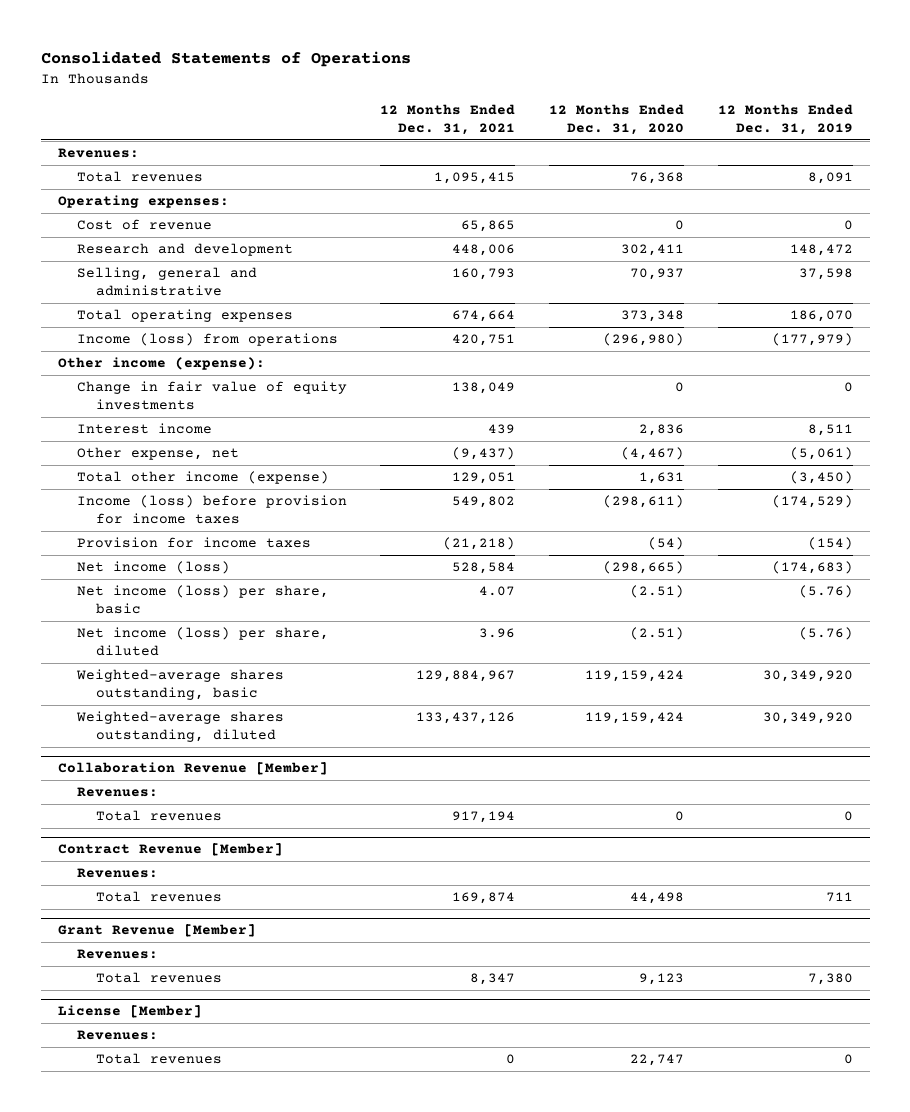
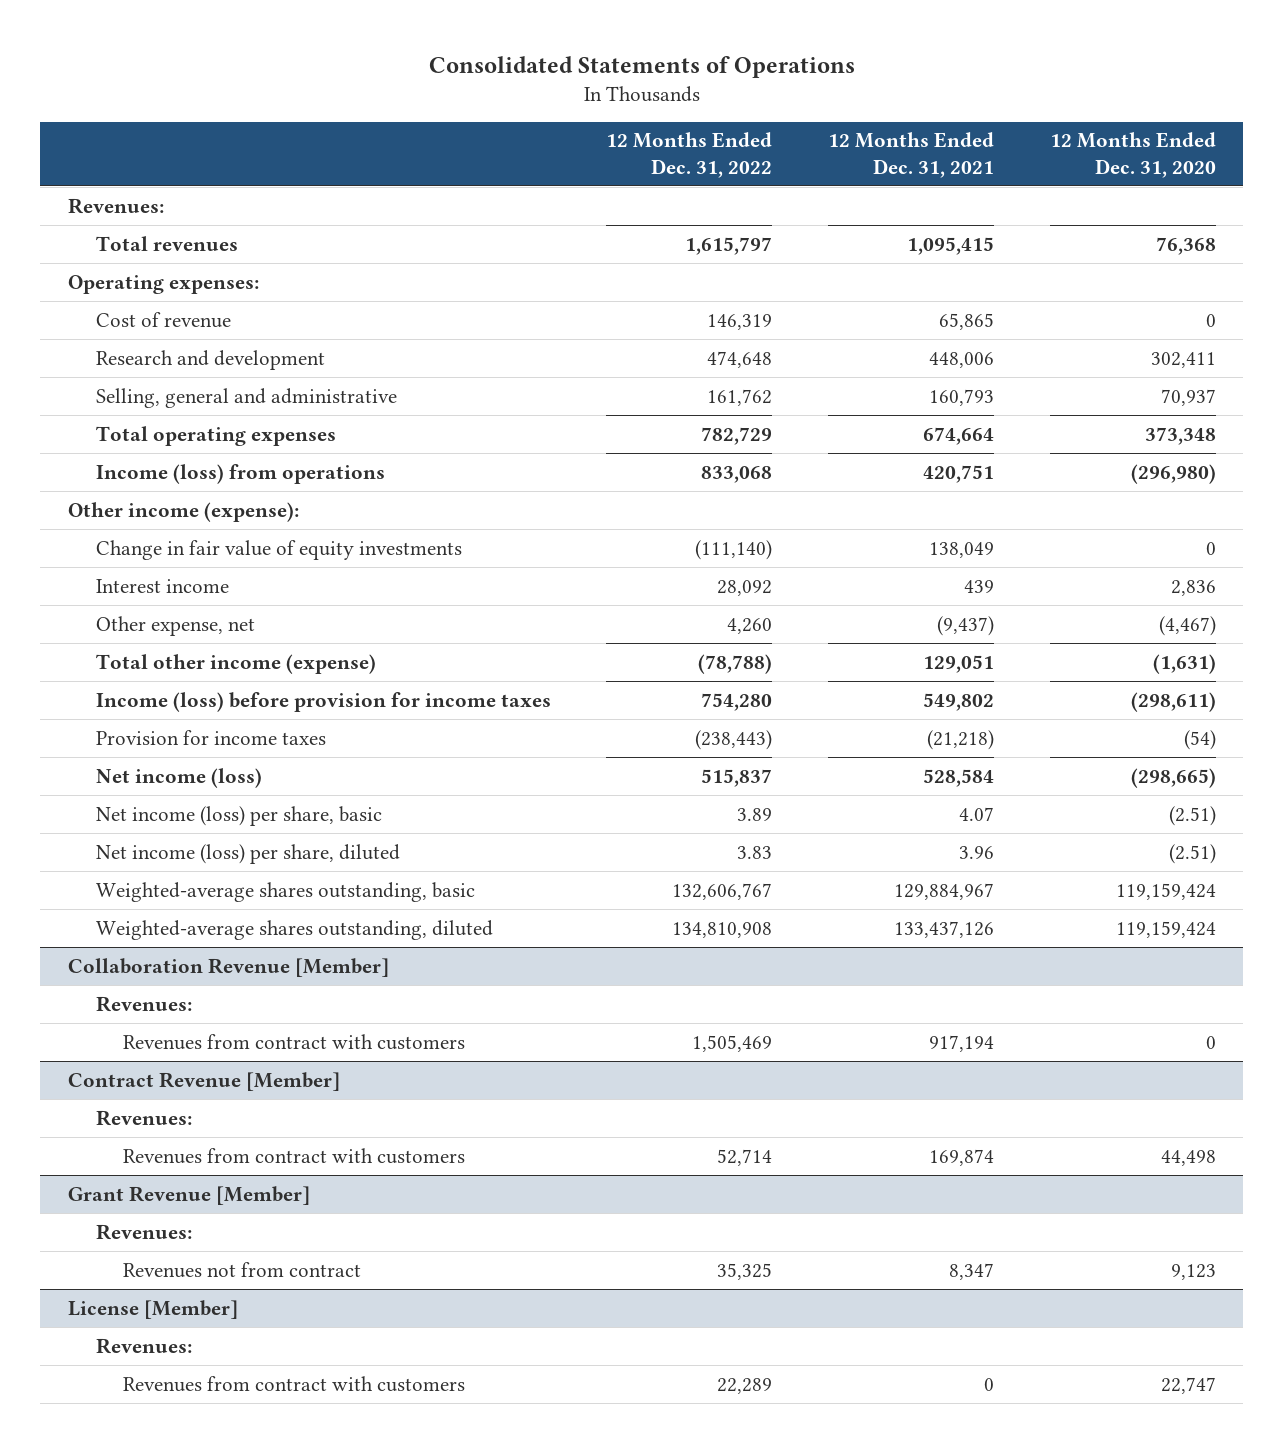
- | 12 Months Ended Dec. 31, 2021 | 12 Months Ended Dec. 31, 2020 | 12 Months Ended Dec. 31, 2019
+ | 12 Months Ended Dec. 31, 2022 | 12 Months Ended Dec. 31, 2021 | 12 Months Ended Dec. 31, 2020
- Total other income (expense) | 129,051 | 1,631 | (3,450)
+ Total other income (expense) | (78,788) | 129,051 | (1,631)
@ Collaboration Revenue [Member]
- Total revenues | 917,194 | 0 | 0
+ Revenues from contract with customers | 1,505,469 | 917,194 | 0
@ Contract Revenue [Member]
- Total revenues | 169,874 | 44,498 | 711
+ Revenues from contract with customers | 52,714 | 169,874 | 44,498
@ Grant Revenue [Member]
- Total revenues | 8,347 | 9,123 | 7,380
+ Revenues not from contract | 35,325 | 8,347 | 9,123
@ License [Member]
- Total revenues | 0 | 22,747 | 0
+ Revenues from contract with customers | 22,289 | 0 | 22,747

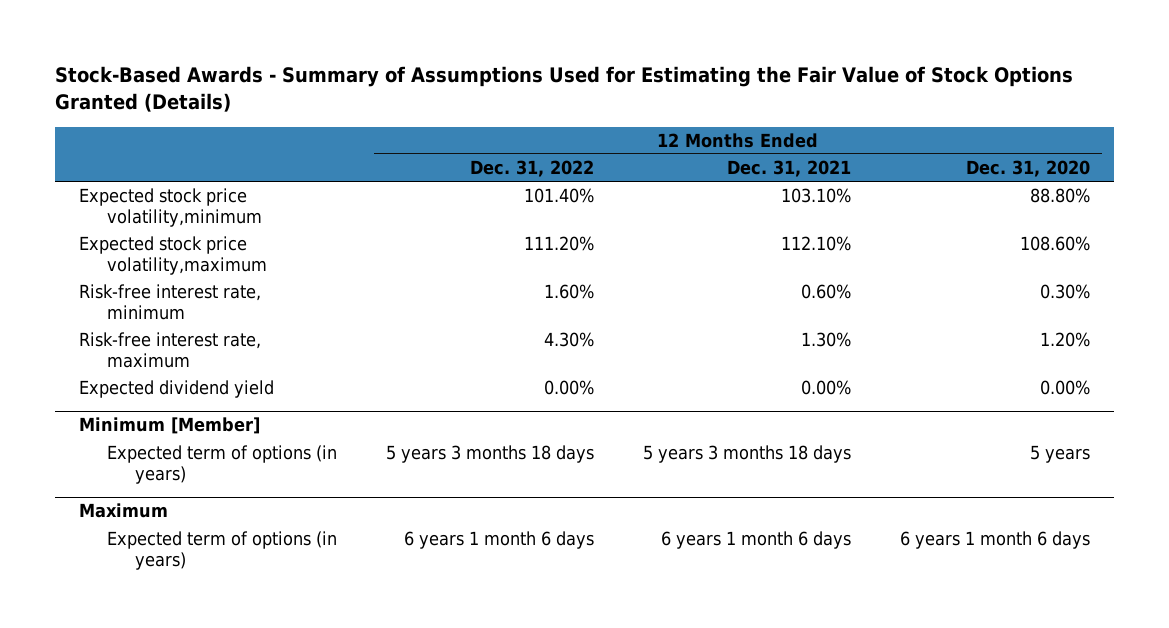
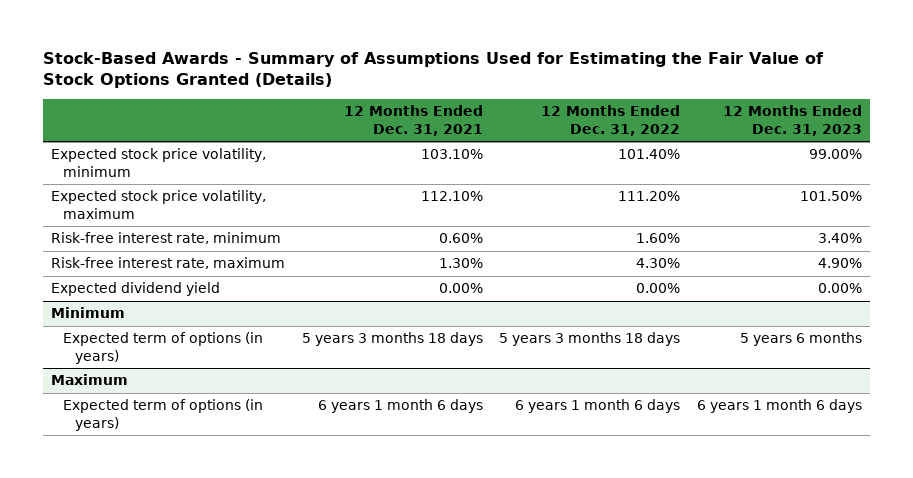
- | 12 Months Ended Dec. 31, 2022 | 12 Months Ended Dec. 31, 2021 | 12 Months Ended Dec. 31, 2020
+ | 12 Months Ended Dec. 31, 2021 | 12 Months Ended Dec. 31, 2022 | 12 Months Ended Dec. 31, 2023
- Expected stock price volatility,minimum | 101.40% | 103.10% | 88.80%
- Expected stock price volatility,maximum | 111.20% | 112.10% | 108.60%
+ Expected stock price volatility, minimum | 103.10% | 101.40% | 99.00%
+ Expected stock price volatility, maximum | 112.10% | 111.20% | 101.50%
- Minimum [Member]
+ Minimum

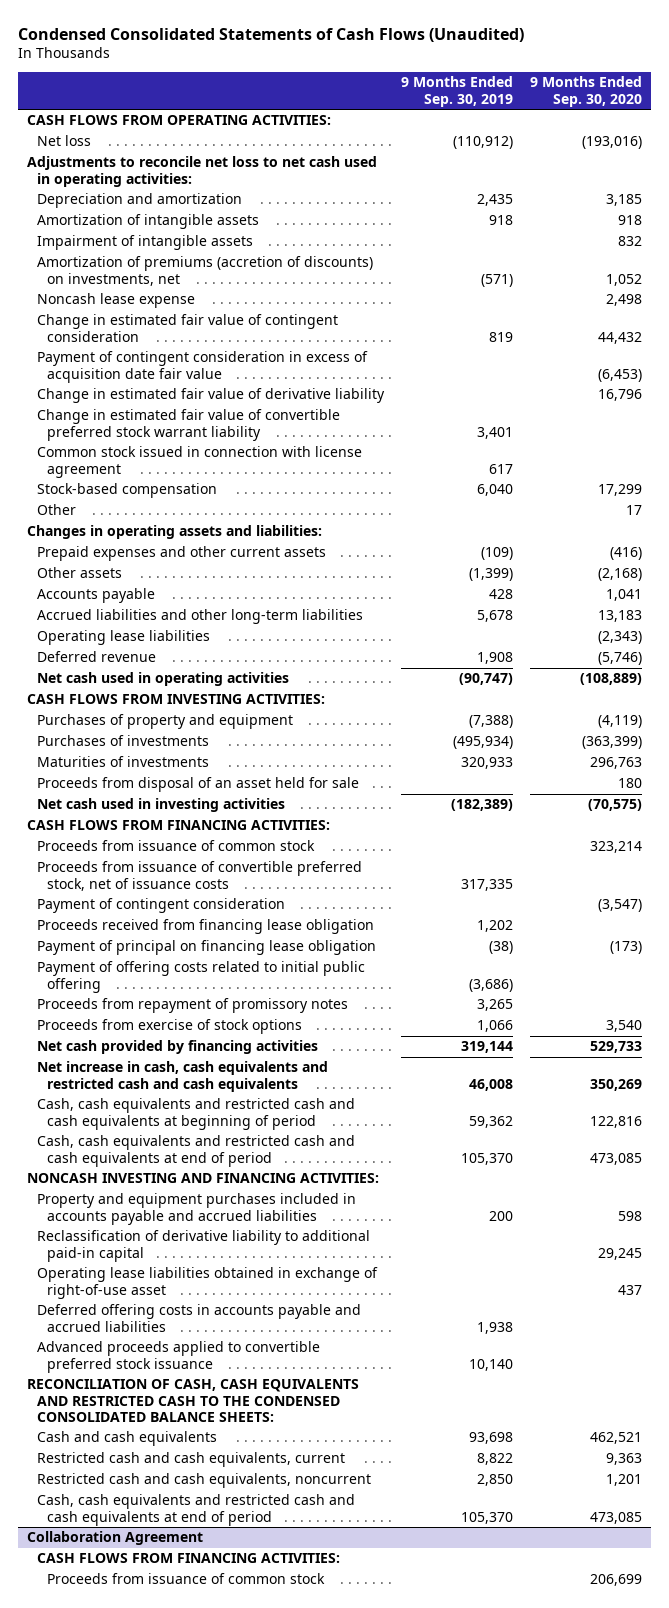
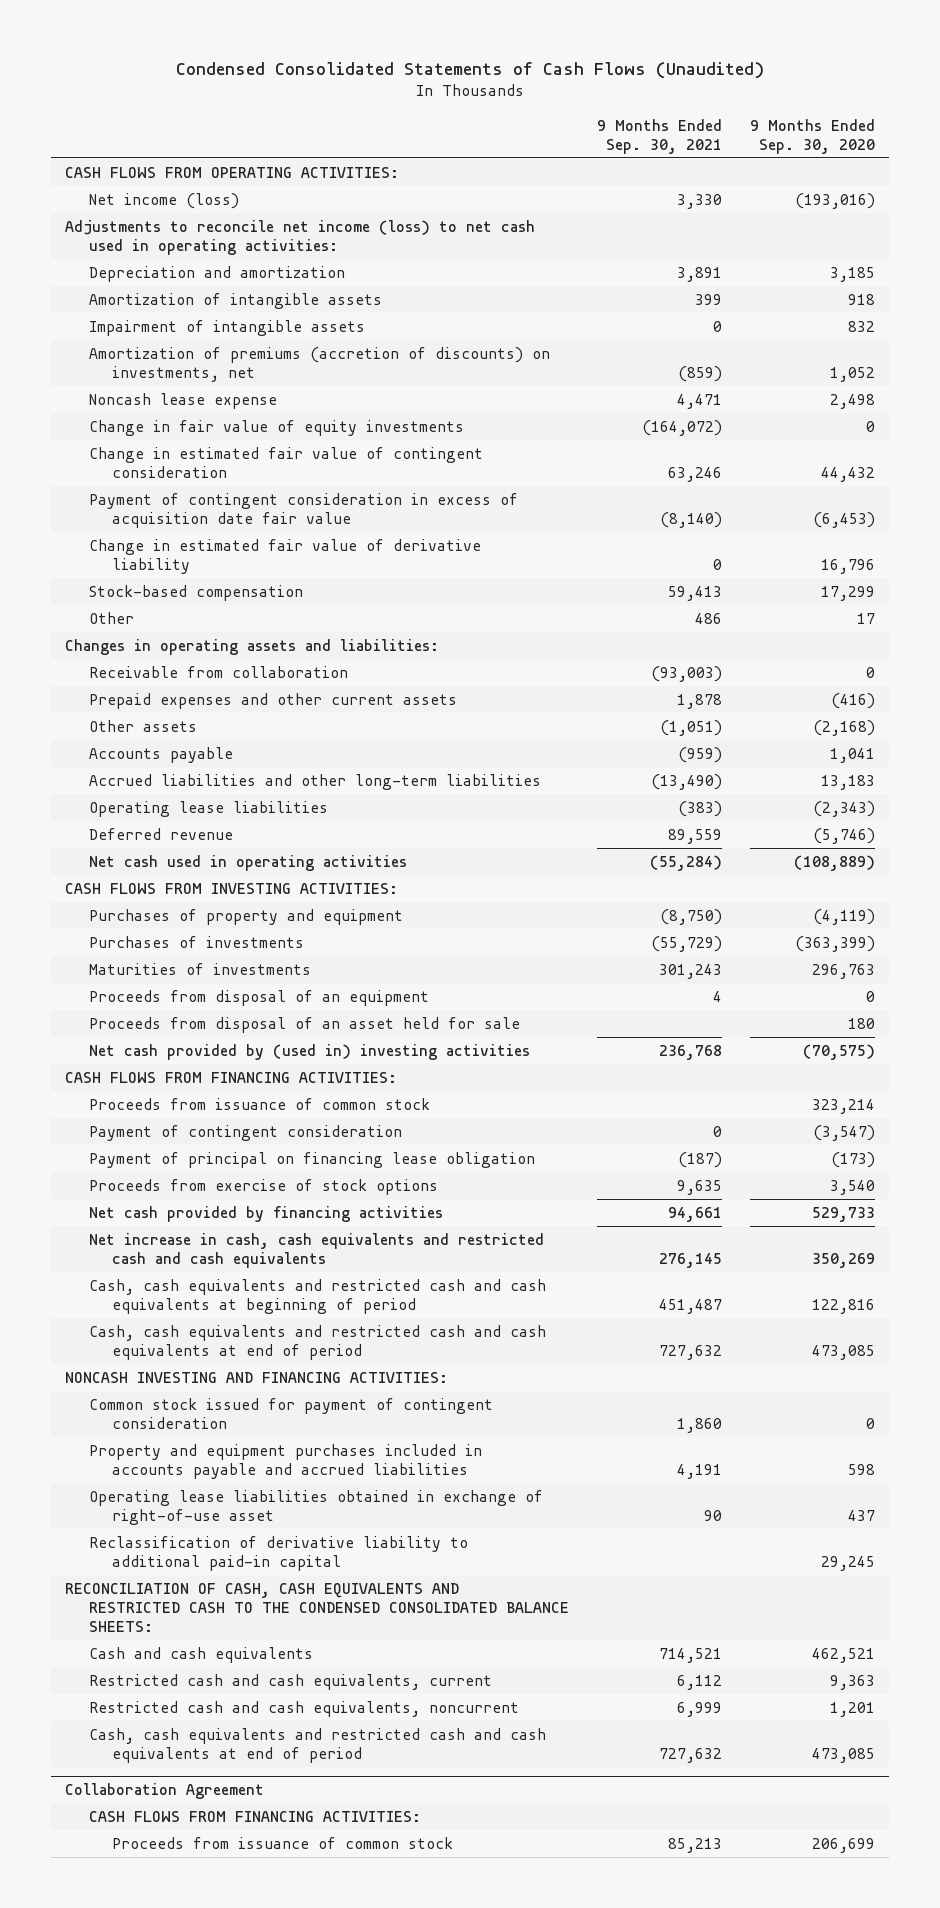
- | 9 Months Ended Sep. 30, 2019 | 9 Months Ended Sep. 30, 2020
+ | 9 Months Ended Sep. 30, 2021 | 9 Months Ended Sep. 30, 2020
- Net loss | (110,912) | (193,016)
- Adjustments to reconcile net loss to net cash used in operating activities:
+ Net income (loss) | 3,330 | (193,016)
+ Adjustments to reconcile net income (loss) to net cash used in operating activities:
+ Change in fair value of equity investments | (164,072) | 0
- Change in estimated fair value of convertible preferred stock warrant liability | 3,401 |
- Common stock issued in connection with license agreement | 617 |
+ Receivable from collaboration | (93,003) | 0
+ Proceeds from disposal of an equipment | 4 | 0
- Net cash used in investing activities | (182,389) | (70,575)
+ Net cash provided by (used in) investing activities | 236,768 | (70,575)
- Proceeds from issuance of convertible preferred stock, net of issuance costs | 317,335 |
- Proceeds received from financing lease obligation | 1,202 |
- Payment of offering costs related to initial public offering | (3,686) |
- Proceeds from repayment of promissory notes | 3,265 |
+ Common stock issued for payment of contingent consideration | 1,860 | 0
- Deferred offering costs in accounts payable and accrued liabilities | 1,938 |
- Advanced proceeds applied to convertible preferred stock issuance | 10,140 |
moved down: Reclassification of derivative liability to additional paid-in capital | | 29,245

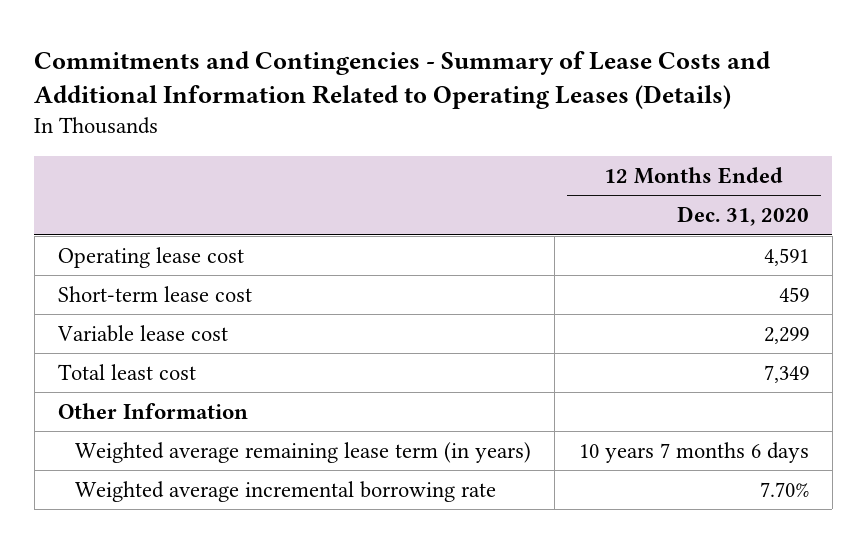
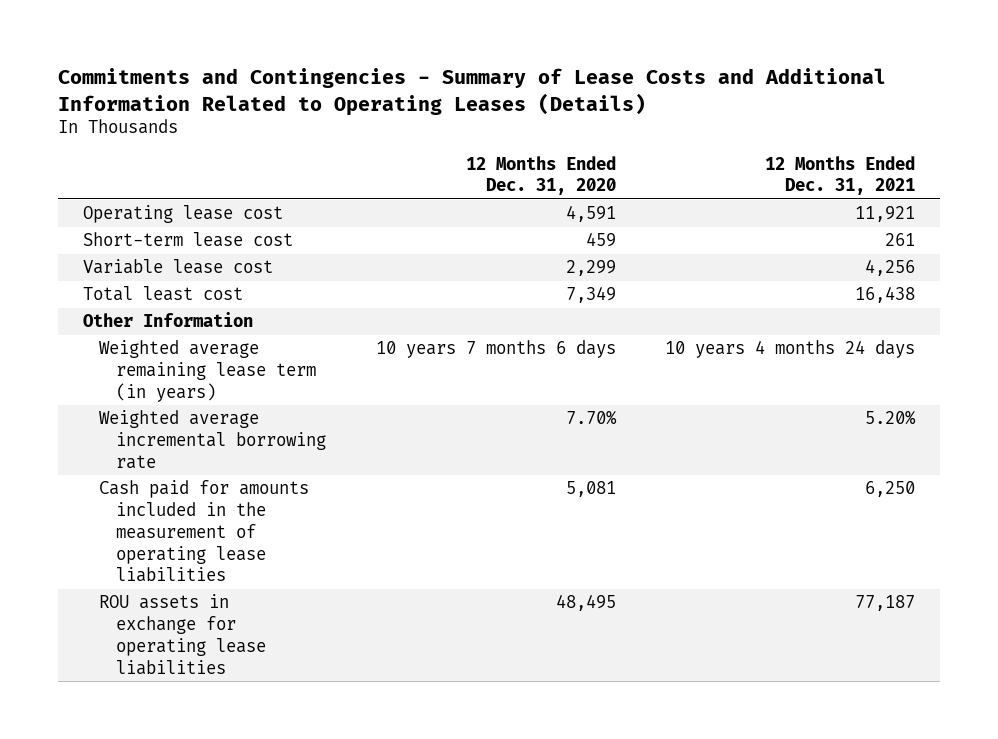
- | 12 Months Ended Dec. 31, 2020
+ | 12 Months Ended Dec. 31, 2020 | 12 Months Ended Dec. 31, 2021
+ Cash paid for amounts included in the measurement of operating lease liabilities | 5,081 | 6,250
+ ROU assets in exchange for operating lease liabilities | 48,495 | 77,187

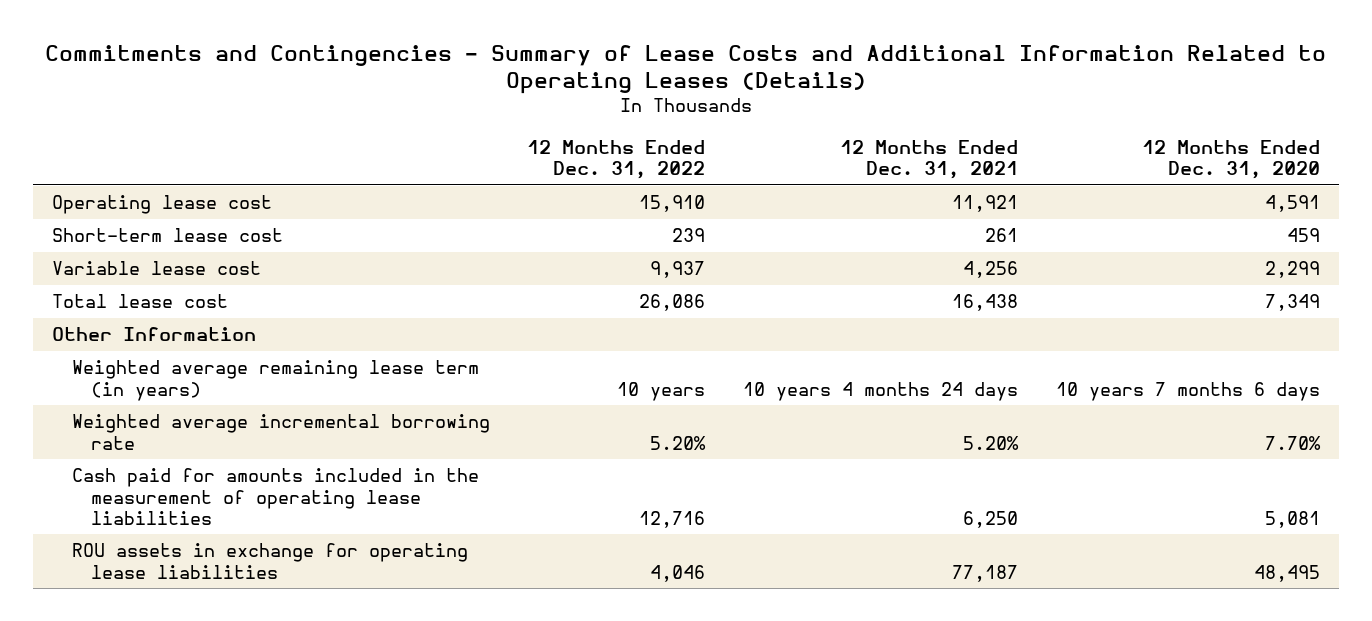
- | 12 Months Ended Dec. 31, 2020 | 12 Months Ended Dec. 31, 2021
+ | 12 Months Ended Dec. 31, 2022 | 12 Months Ended Dec. 31, 2021 | 12 Months Ended Dec. 31, 2020
- Total least cost | 7,349 | 16,438
+ Total lease cost | 26,086 | 16,438 | 7,349

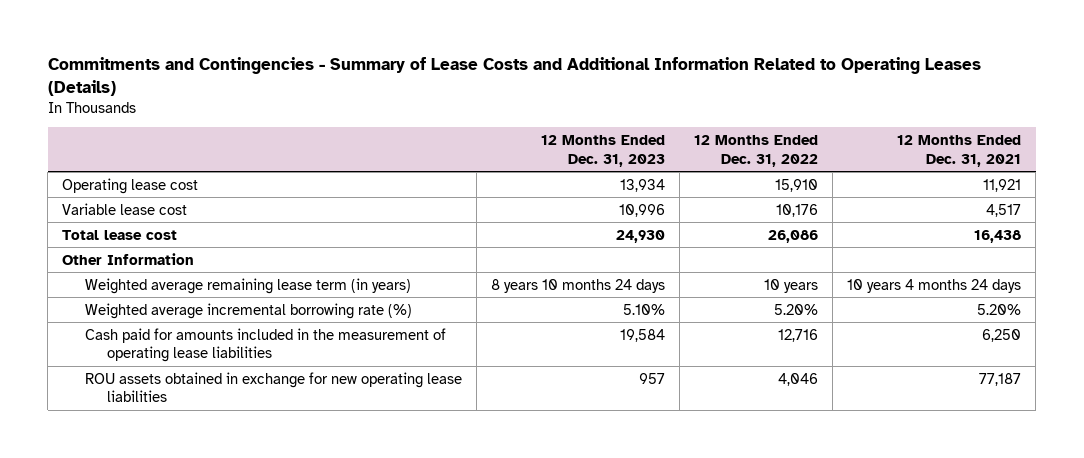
- | 12 Months Ended Dec. 31, 2022 | 12 Months Ended Dec. 31, 2021 | 12 Months Ended Dec. 31, 2020
+ | 12 Months Ended Dec. 31, 2023 | 12 Months Ended Dec. 31, 2022 | 12 Months Ended Dec. 31, 2021
- Short-term lease cost | 239 | 261 | 459
- Variable lease cost | 9,937 | 4,256 | 2,299
+ Variable lease cost | 10,996 | 10,176 | 4,517
- Weighted average incremental borrowing rate | 5.20% | 5.20% | 7.70%
+ Weighted average incremental borrowing rate (%) | 5.10% | 5.20% | 5.20%
- ROU assets in exchange for operating lease liabilities | 4,046 | 77,187 | 48,495
+ ROU assets obtained in exchange for new operating lease liabilities | 957 | 4,046 | 77,187

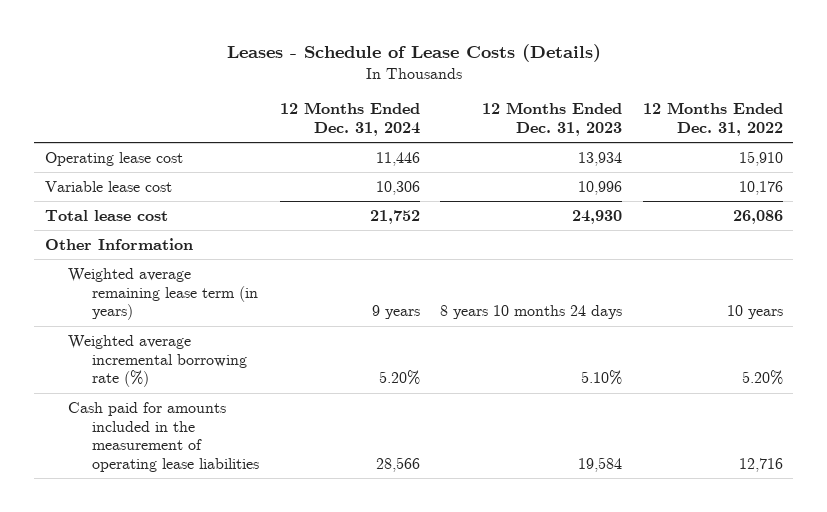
- Commitments and Contingencies - Summary of Lease Costs and Additional Information Related to Operating Leases (Details)
+ Leases - Schedule of Lease Costs (Details)
- | 12 Months Ended Dec. 31, 2023 | 12 Months Ended Dec. 31, 2022 | 12 Months Ended Dec. 31, 2021
+ | 12 Months Ended Dec. 31, 2024 | 12 Months Ended Dec. 31, 2023 | 12 Months Ended Dec. 31, 2022
- ROU assets obtained in exchange for new operating lease liabilities | 957 | 4,046 | 77,187

